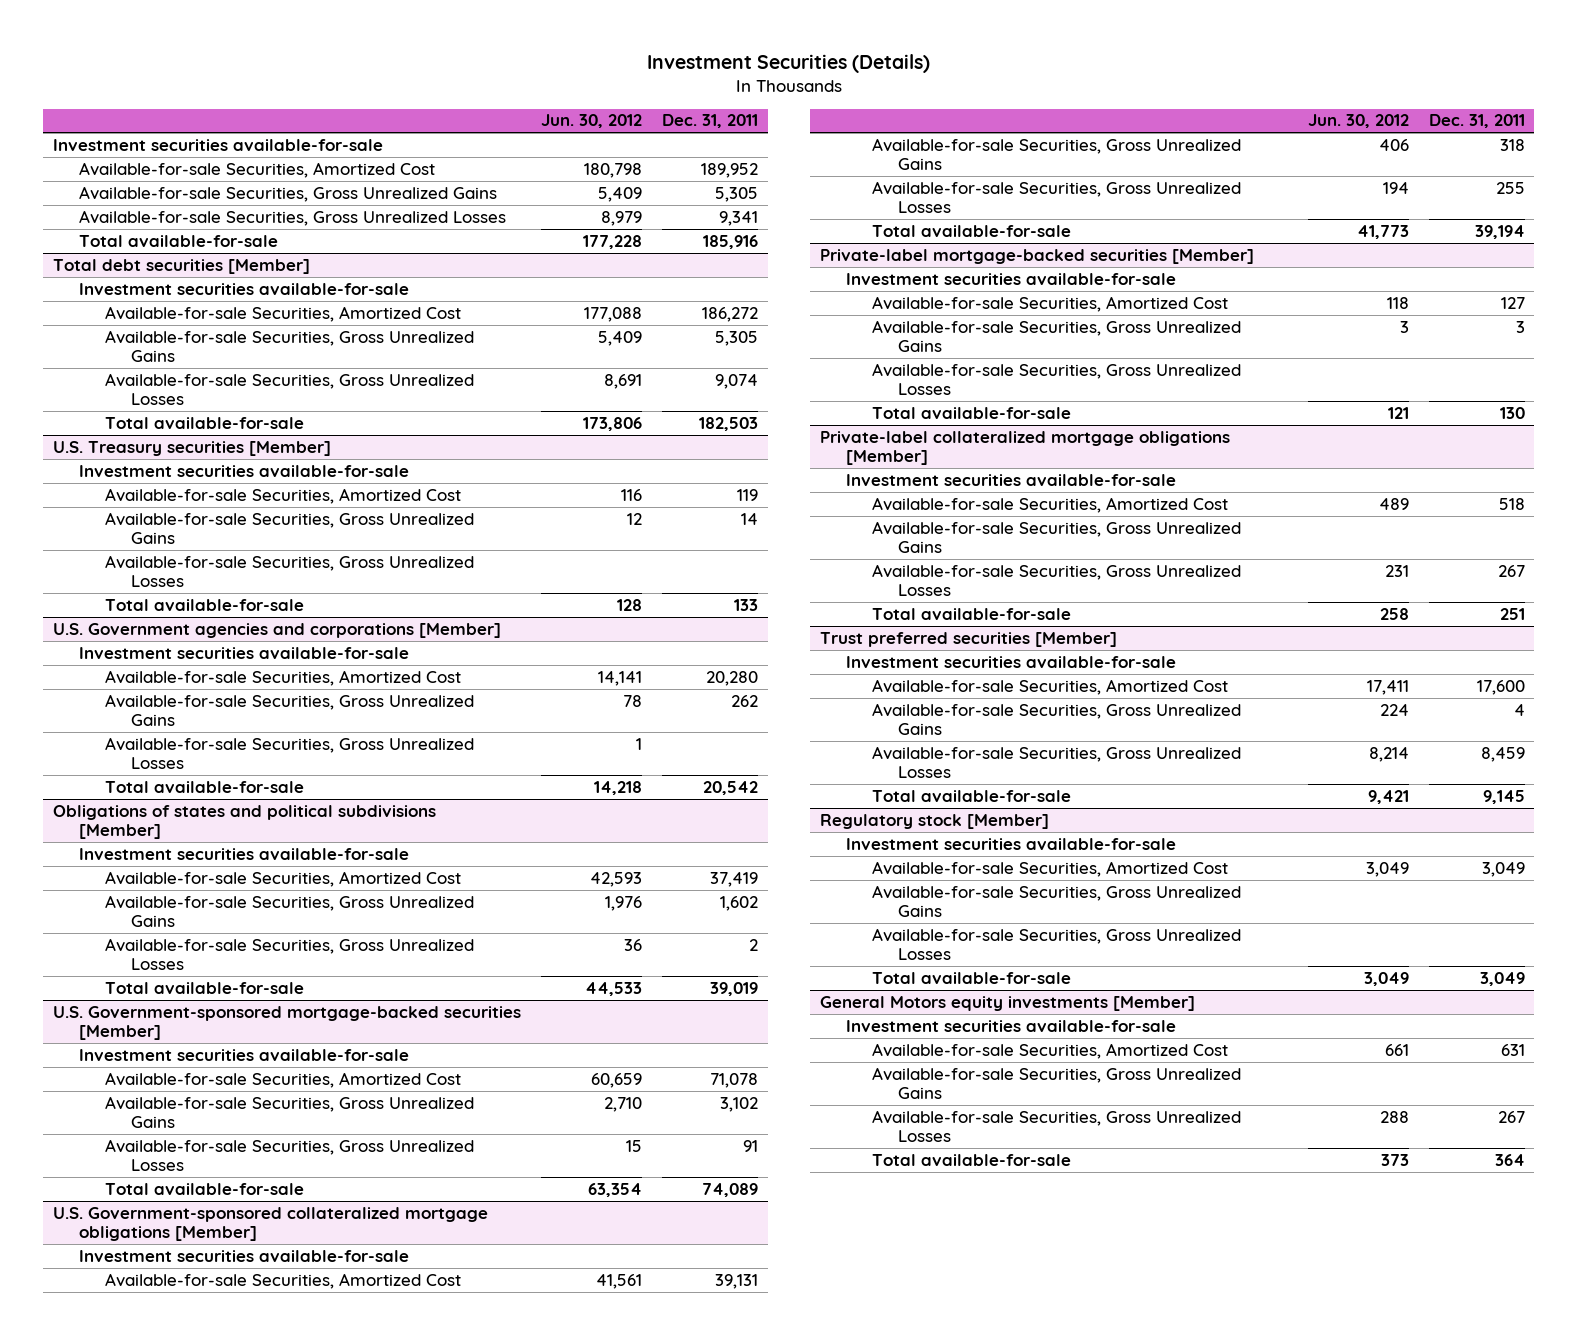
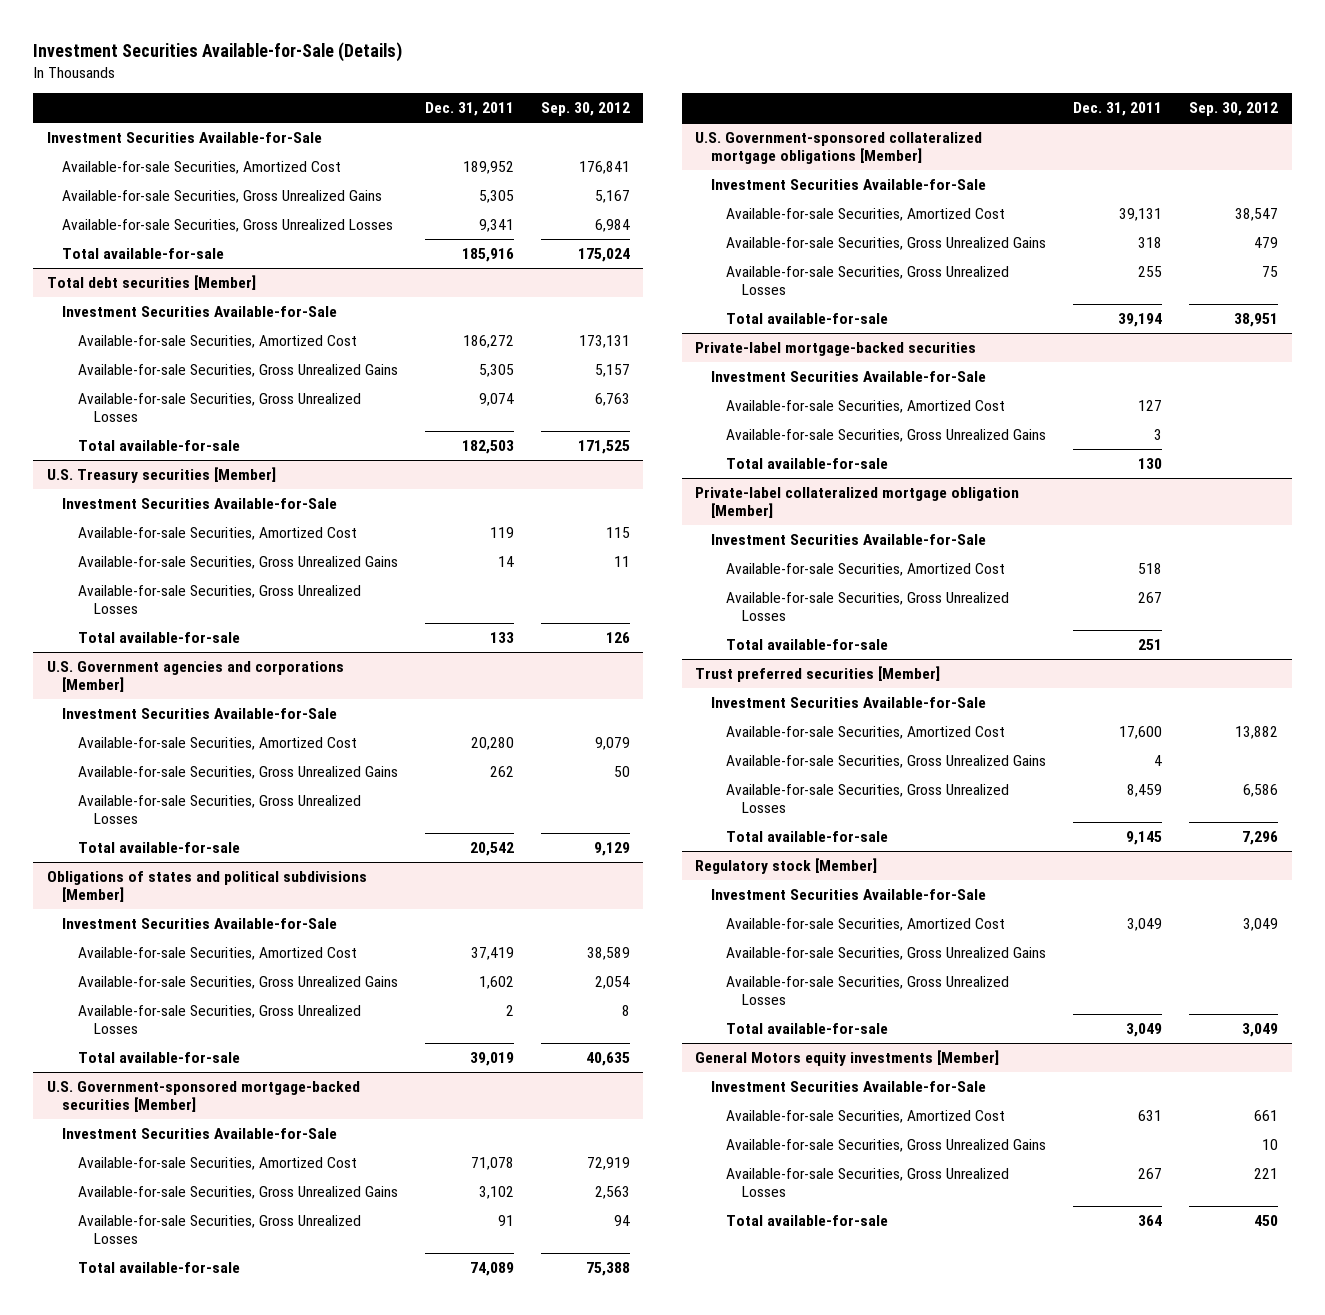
- Investment Securities (Details)
+ Investment Securities Available-for-Sale (Details)
- | Jun. 30, 2012 | Dec. 31, 2011
+ | Dec. 31, 2011 | Sep. 30, 2012
- Investment securities available-for-sale
+ Investment Securities Available-for-Sale
@ Total debt securities [Member]
- Investment securities available-for-sale
+ Investment Securities Available-for-Sale
@ U.S. Treasury securities [Member]
- Investment securities available-for-sale
+ Investment Securities Available-for-Sale
@ U.S. Government agencies and corporations [Member]
- Investment securities available-for-sale
+ Investment Securities Available-for-Sale
@ Obligations of states and political subdivisions [Member]
- Investment securities available-for-sale
+ Investment Securities Available-for-Sale
@ U.S. Government-sponsored mortgage-backed securities [Member]
- Investment securities available-for-sale
+ Investment Securities Available-for-Sale
@ U.S. Government-sponsored collateralized mortgage obligations [Member]
- Investment securities available-for-sale
+ Investment Securities Available-for-Sale
- Private-label mortgage-backed securities [Member]
- Investment securities available-for-sale
+ Private-label mortgage-backed securities
+ Investment Securities Available-for-Sale
- Available-for-sale Securities, Gross Unrealized Losses
- Private-label collateralized mortgage obligations [Member]
- Investment securities available-for-sale
+ Private-label collateralized mortgage obligation [Member]
+ Investment Securities Available-for-Sale
- Available-for-sale Securities, Gross Unrealized Gains
@ Trust preferred securities [Member]
- Investment securities available-for-sale
+ Investment Securities Available-for-Sale
@ Regulatory stock [Member]
- Investment securities available-for-sale
+ Investment Securities Available-for-Sale
@ General Motors equity investments [Member]
- Investment securities available-for-sale
+ Investment Securities Available-for-Sale

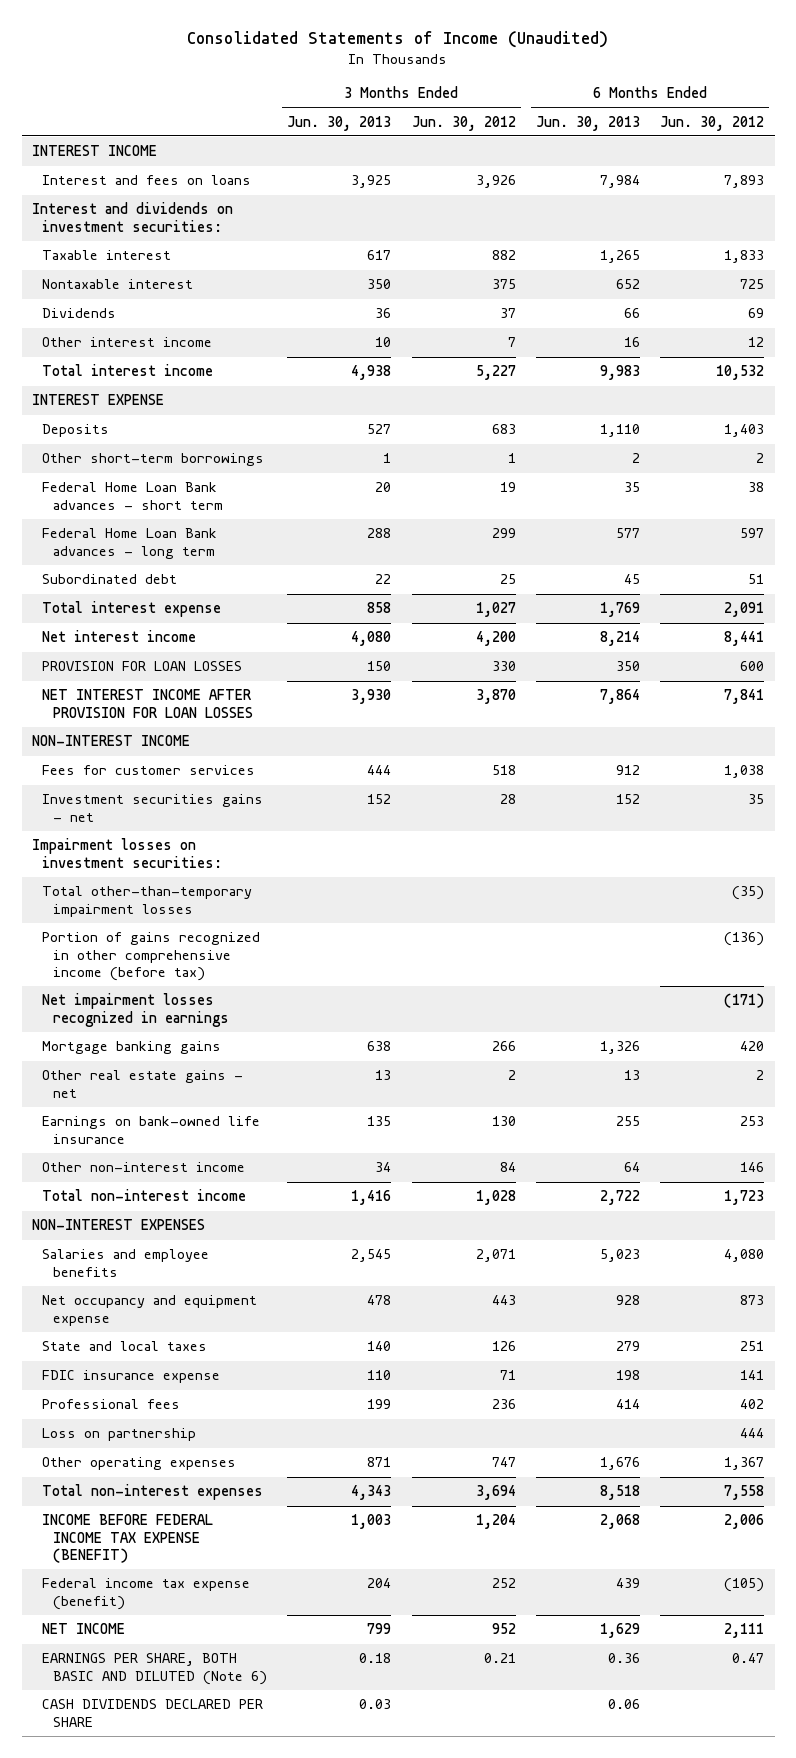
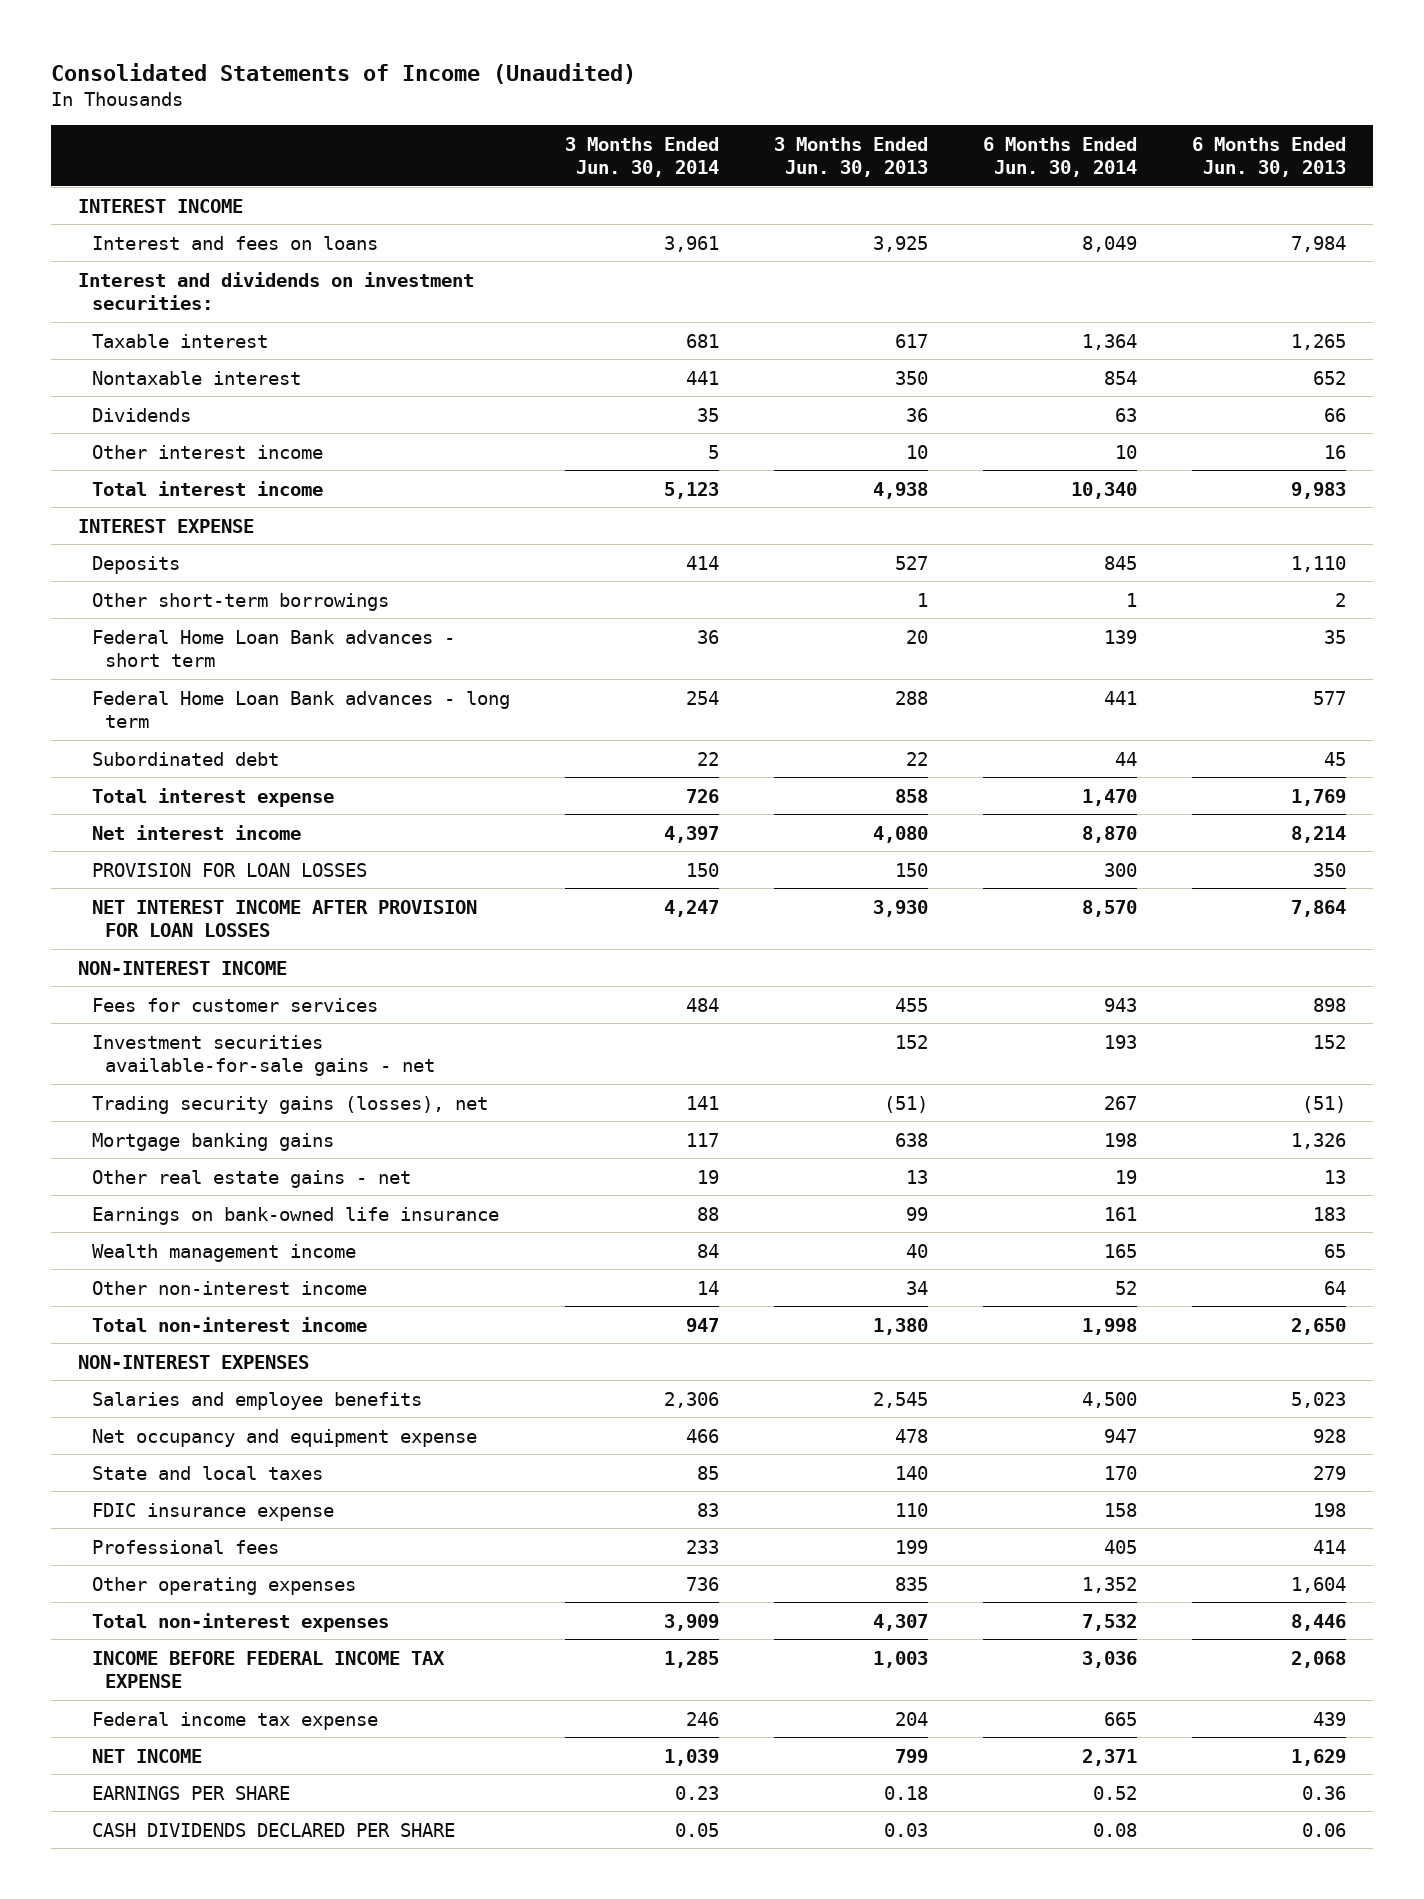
- | 3 Months Ended Jun. 30, 2013 | 3 Months Ended Jun. 30, 2012 | 6 Months Ended Jun. 30, 2013 | 6 Months Ended Jun. 30, 2012
+ | 3 Months Ended Jun. 30, 2014 | 3 Months Ended Jun. 30, 2013 | 6 Months Ended Jun. 30, 2014 | 6 Months Ended Jun. 30, 2013
- Fees for customer services | 444 | 518 | 912 | 1,038
- Investment securities gains - net | 152 | 28 | 152 | 35
- Impairment losses on investment securities:
- Total other-than-temporary impairment losses | | | | (35)
- Portion of gains recognized in other comprehensive income (before tax) | | | | (136)
- Net impairment losses recognized in earnings | | | | (171)
+ Fees for customer services | 484 | 455 | 943 | 898
+ Investment securities available-for-sale gains - net | | 152 | 193 | 152
+ Trading security gains (losses), net | 141 | (51) | 267 | (51)
- Earnings on bank-owned life insurance | 135 | 130 | 255 | 253
+ Earnings on bank-owned life insurance | 88 | 99 | 161 | 183
+ Wealth management income | 84 | 40 | 165 | 65
- Total non-interest income | 1,416 | 1,028 | 2,722 | 1,723
+ Total non-interest income | 947 | 1,380 | 1,998 | 2,650
- Loss on partnership | | | | 444
- Other operating expenses | 871 | 747 | 1,676 | 1,367
- Total non-interest expenses | 4,343 | 3,694 | 8,518 | 7,558
- INCOME BEFORE FEDERAL INCOME TAX EXPENSE (BENEFIT) | 1,003 | 1,204 | 2,068 | 2,006
- Federal income tax expense (benefit) | 204 | 252 | 439 | (105)
+ Other operating expenses | 736 | 835 | 1,352 | 1,604
+ Total non-interest expenses | 3,909 | 4,307 | 7,532 | 8,446
+ INCOME BEFORE FEDERAL INCOME TAX EXPENSE | 1,285 | 1,003 | 3,036 | 2,068
+ Federal income tax expense | 246 | 204 | 665 | 439
- EARNINGS PER SHARE, BOTH BASIC AND DILUTED (Note 6) | 0.18 | 0.21 | 0.36 | 0.47
+ EARNINGS PER SHARE | 0.23 | 0.18 | 0.52 | 0.36

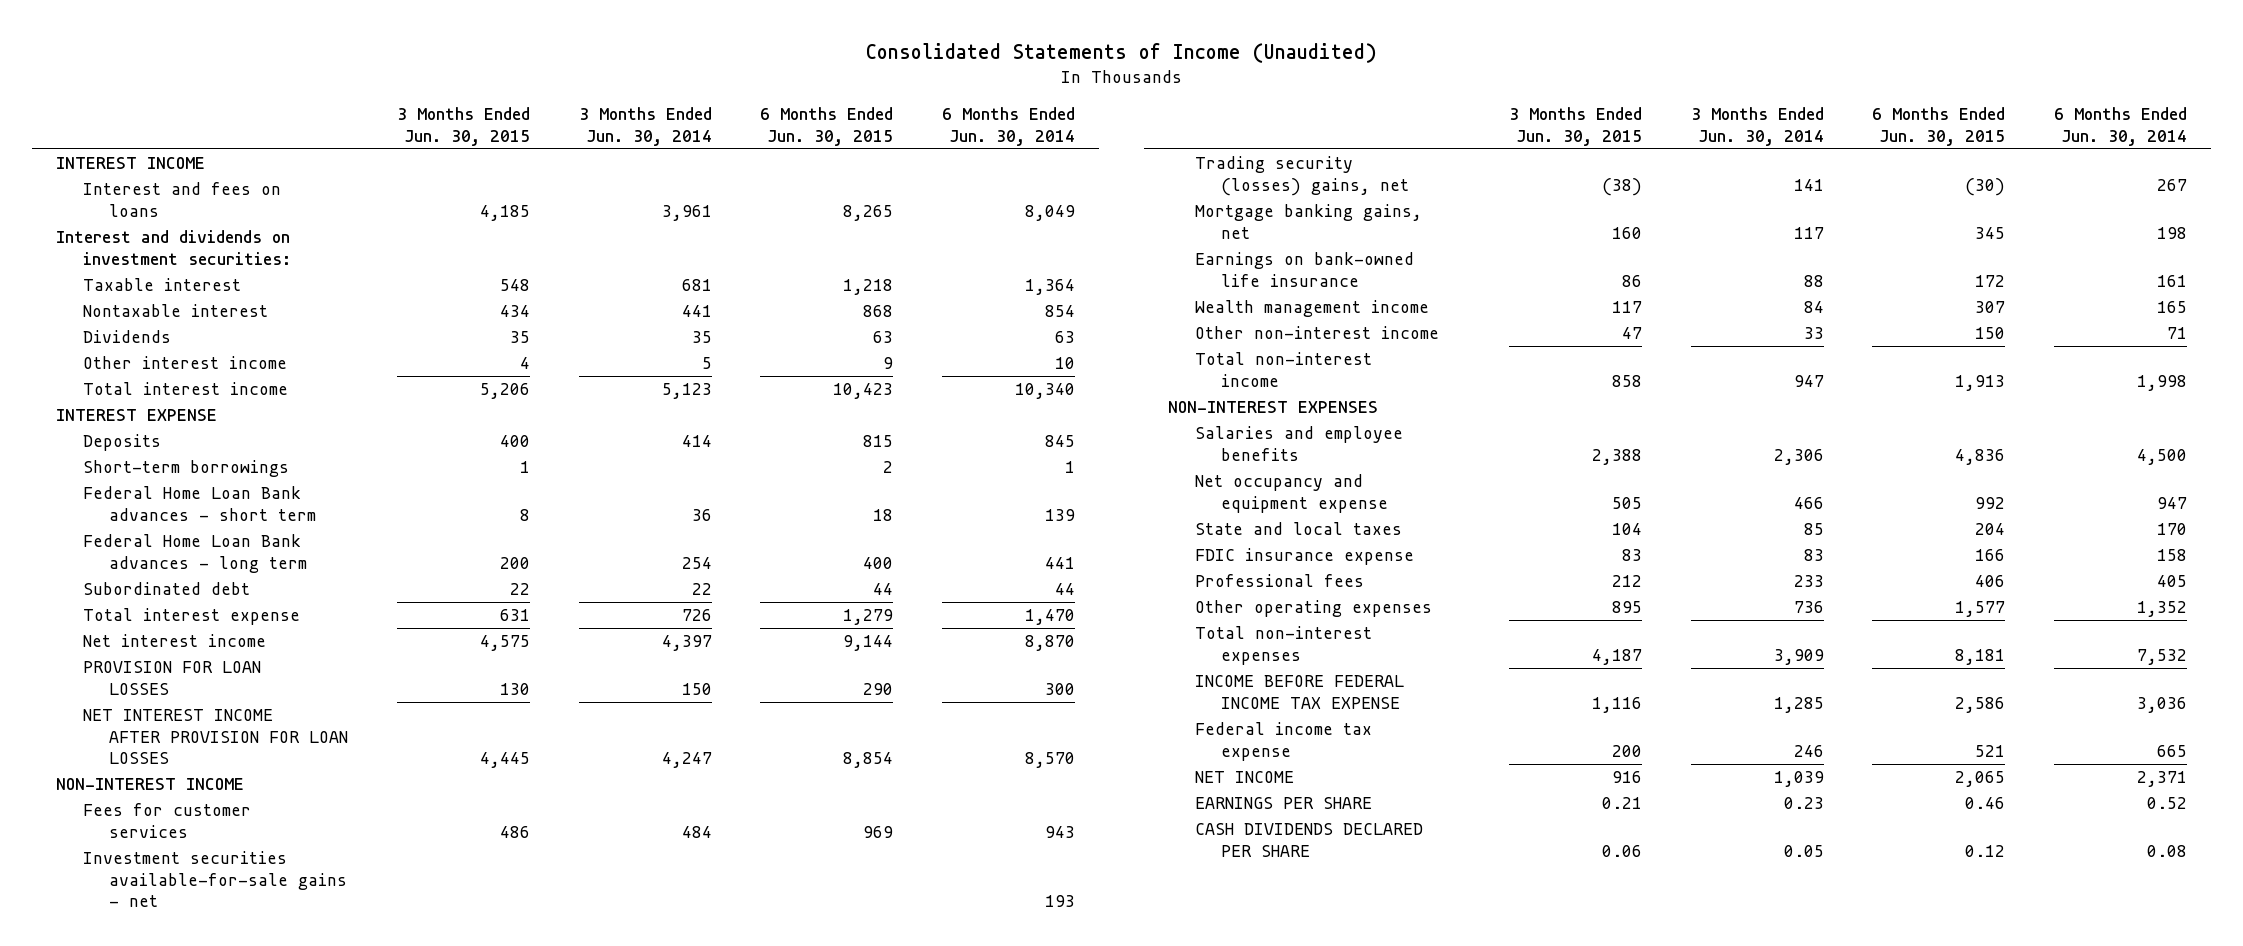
- | 3 Months Ended Jun. 30, 2014 | 3 Months Ended Jun. 30, 2013 | 6 Months Ended Jun. 30, 2014 | 6 Months Ended Jun. 30, 2013
+ | 3 Months Ended Jun. 30, 2015 | 3 Months Ended Jun. 30, 2014 | 6 Months Ended Jun. 30, 2015 | 6 Months Ended Jun. 30, 2014
- Other short-term borrowings | | 1 | 1 | 2
+ Short-term borrowings | 1 | | 2 | 1
- Trading security gains (losses), net | 141 | (51) | 267 | (51)
- Mortgage banking gains | 117 | 638 | 198 | 1,326
- Other real estate gains - net | 19 | 13 | 19 | 13
+ Trading security (losses) gains, net | (38) | 141 | (30) | 267
+ Mortgage banking gains, net | 160 | 117 | 345 | 198
- Other non-interest income | 14 | 34 | 52 | 64
+ Other non-interest income | 47 | 33 | 150 | 71

